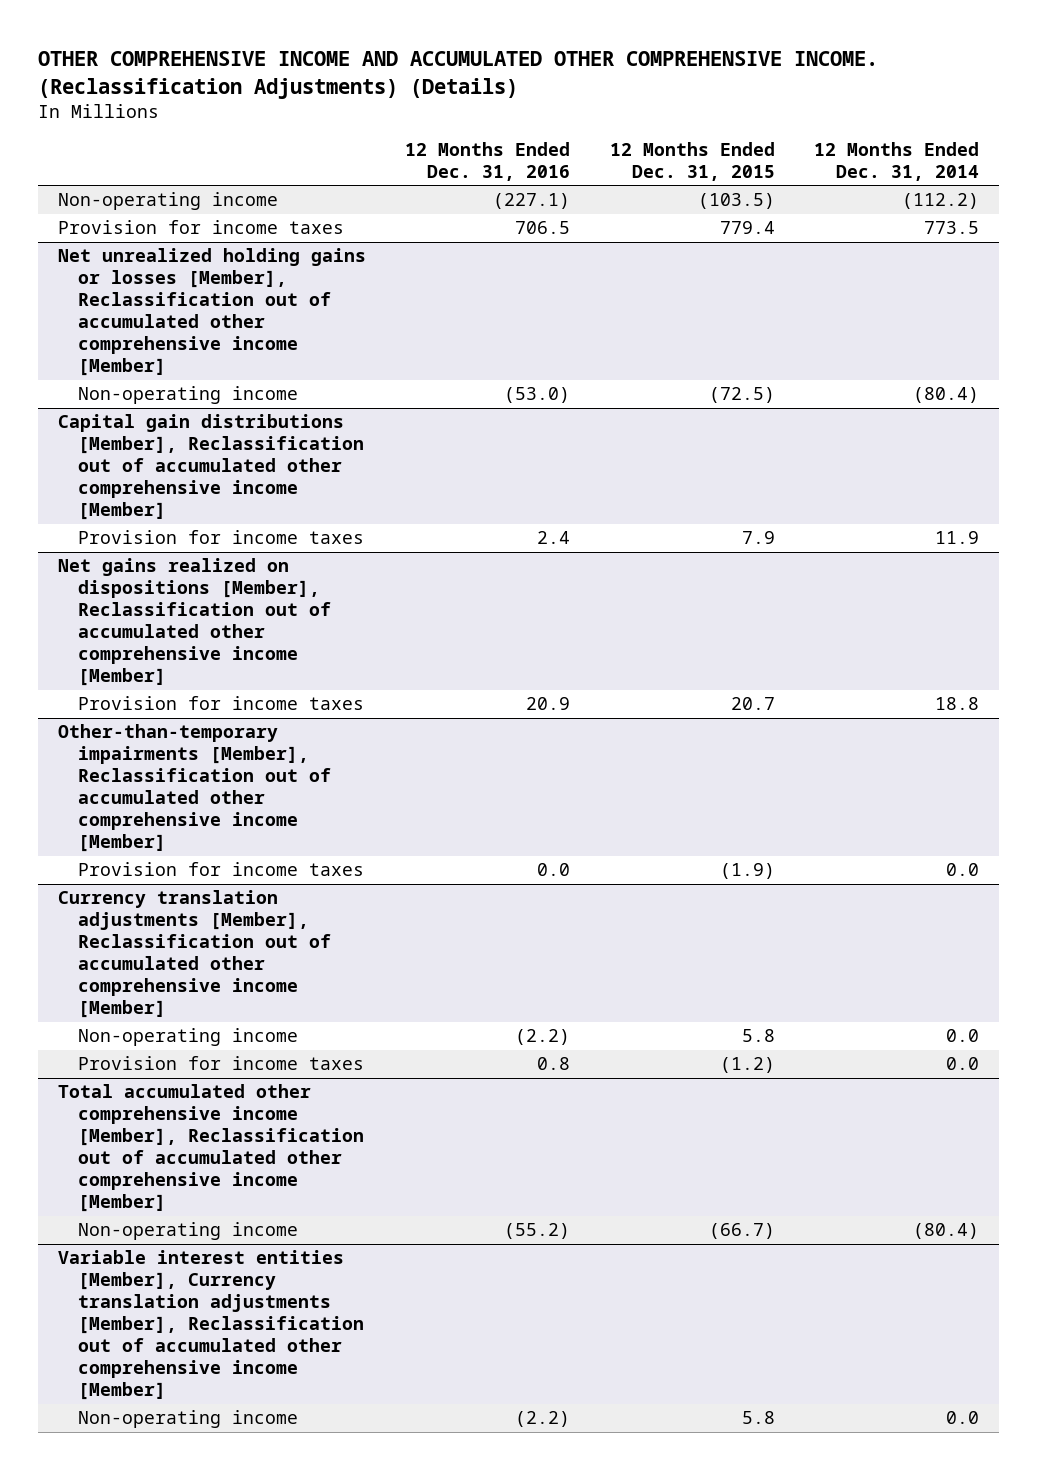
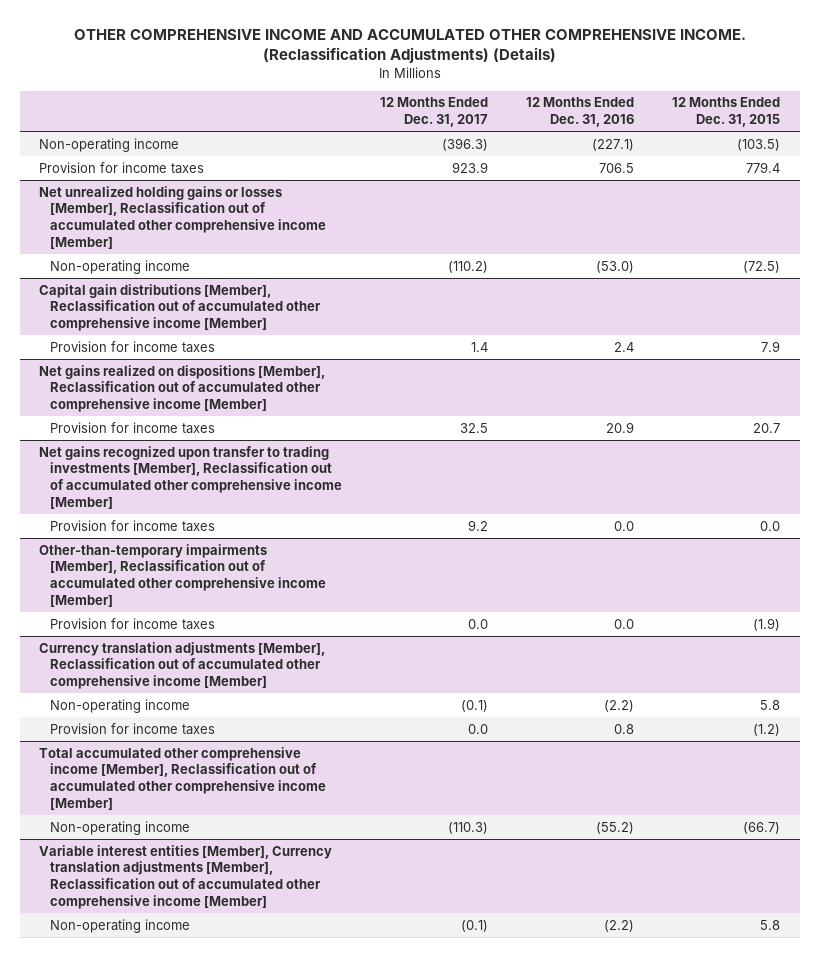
- | 12 Months Ended Dec. 31, 2016 | 12 Months Ended Dec. 31, 2015 | 12 Months Ended Dec. 31, 2014
+ | 12 Months Ended Dec. 31, 2017 | 12 Months Ended Dec. 31, 2016 | 12 Months Ended Dec. 31, 2015
+ Net gains recognized upon transfer to trading investments [Member], Reclassification out of accumulated other comprehensive income [Member]
+ Provision for income taxes | 9.2 | 0.0 | 0.0

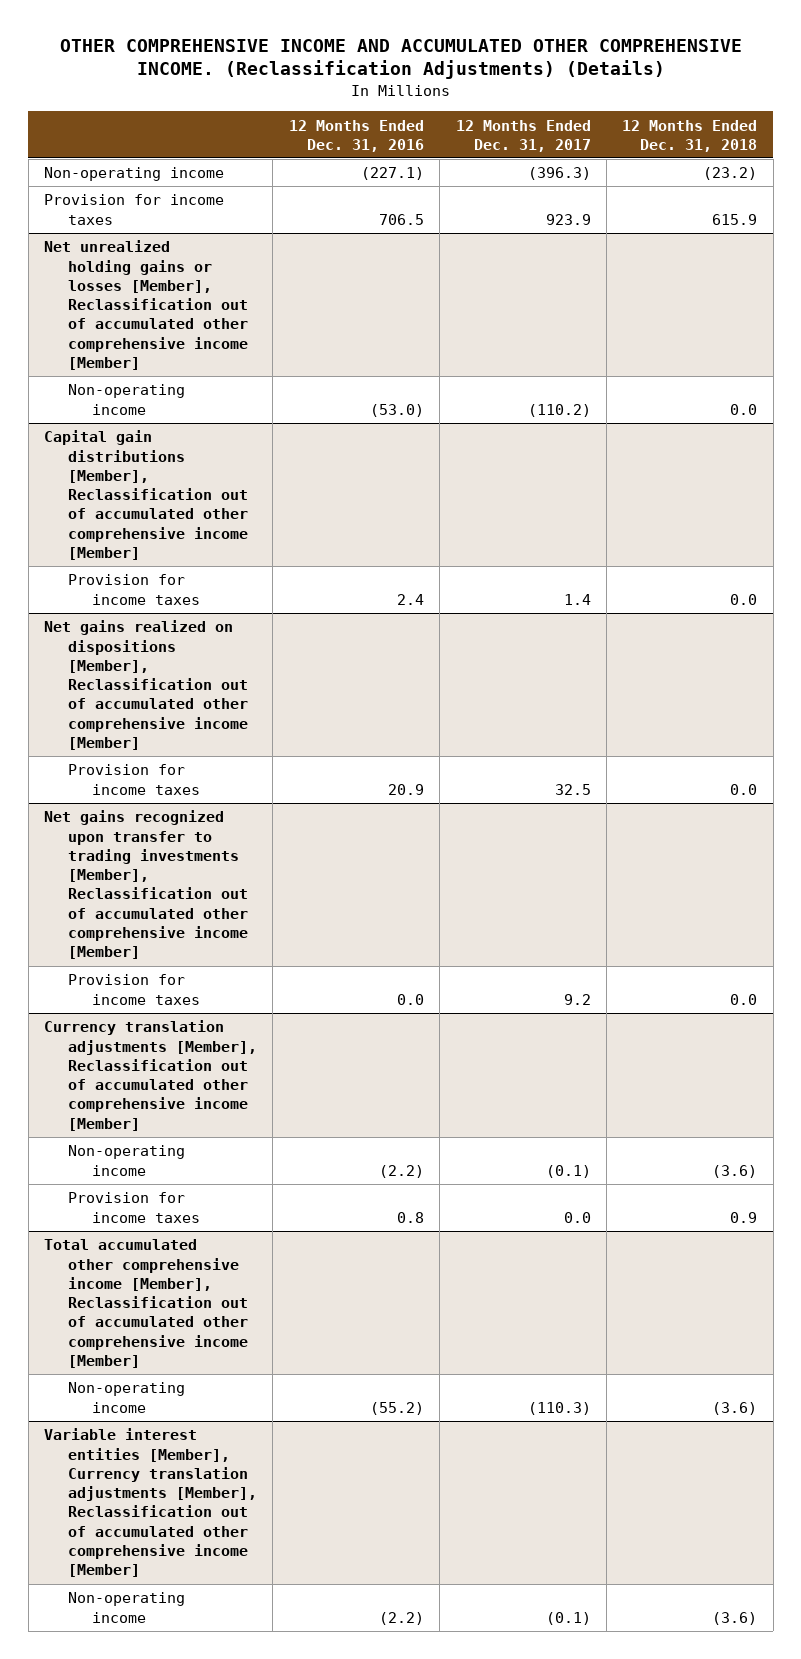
- | 12 Months Ended Dec. 31, 2017 | 12 Months Ended Dec. 31, 2016 | 12 Months Ended Dec. 31, 2015
+ | 12 Months Ended Dec. 31, 2016 | 12 Months Ended Dec. 31, 2017 | 12 Months Ended Dec. 31, 2018
- Other-than-temporary impairments [Member], Reclassification out of accumulated other comprehensive income [Member]
- Provision for income taxes | 0.0 | 0.0 | (1.9)

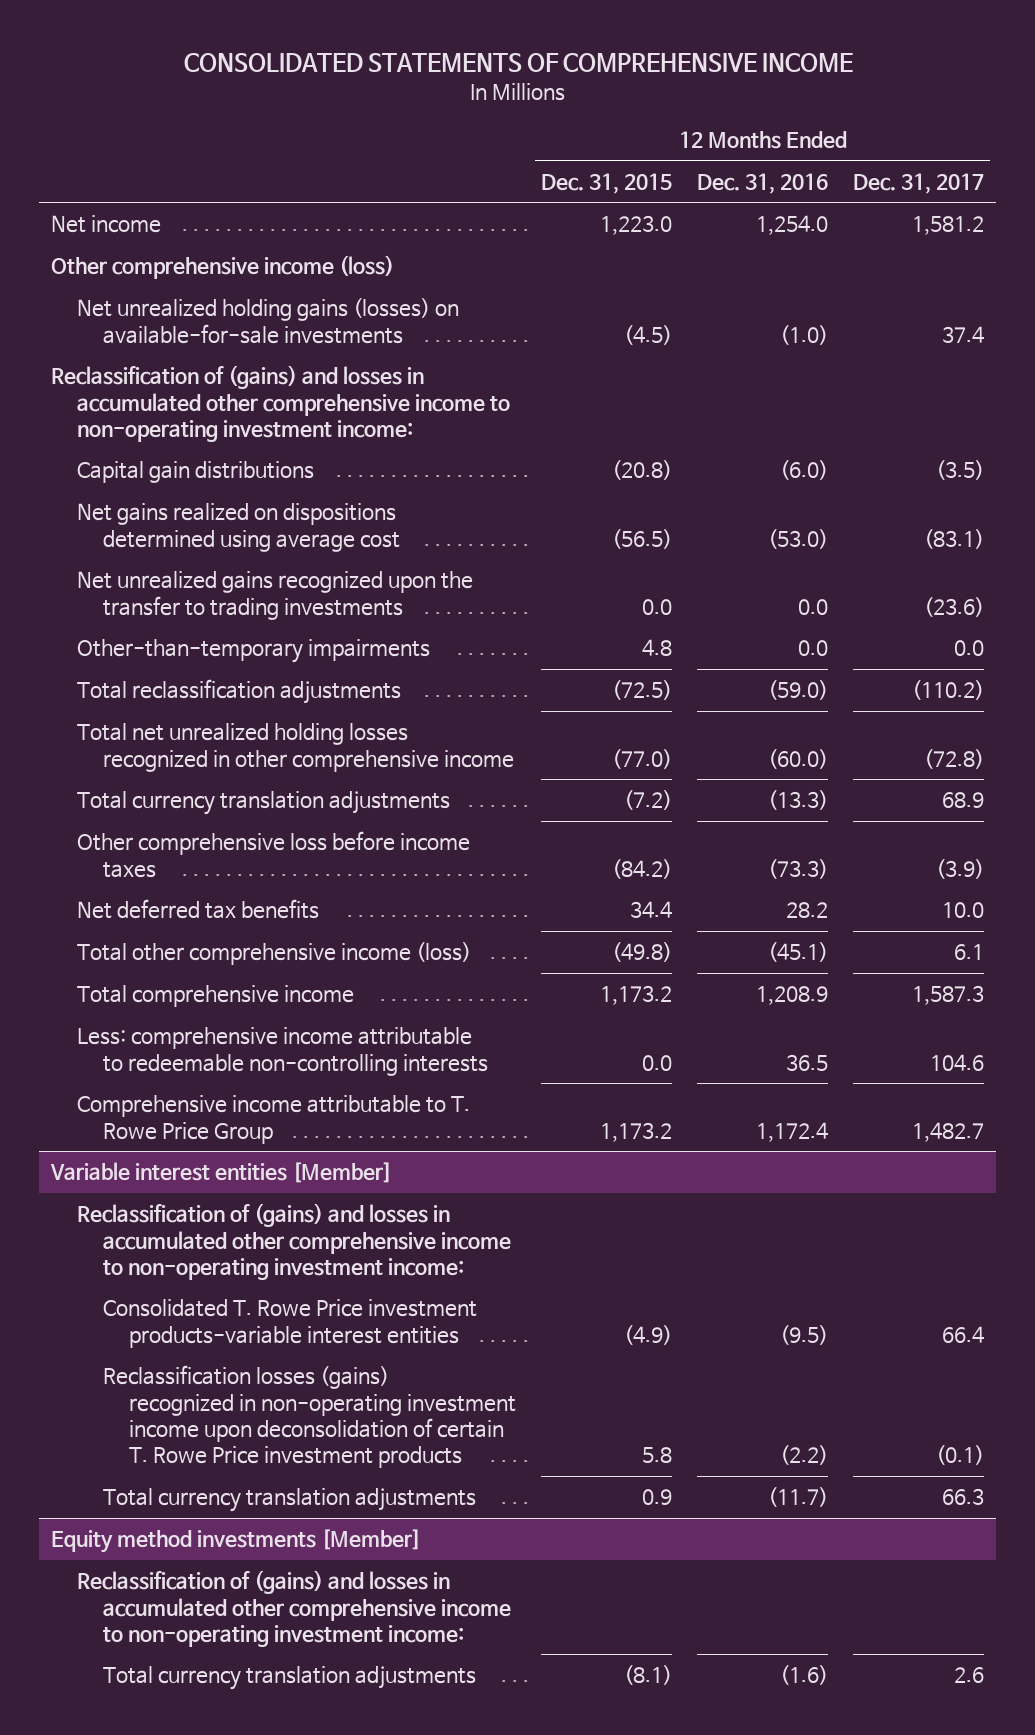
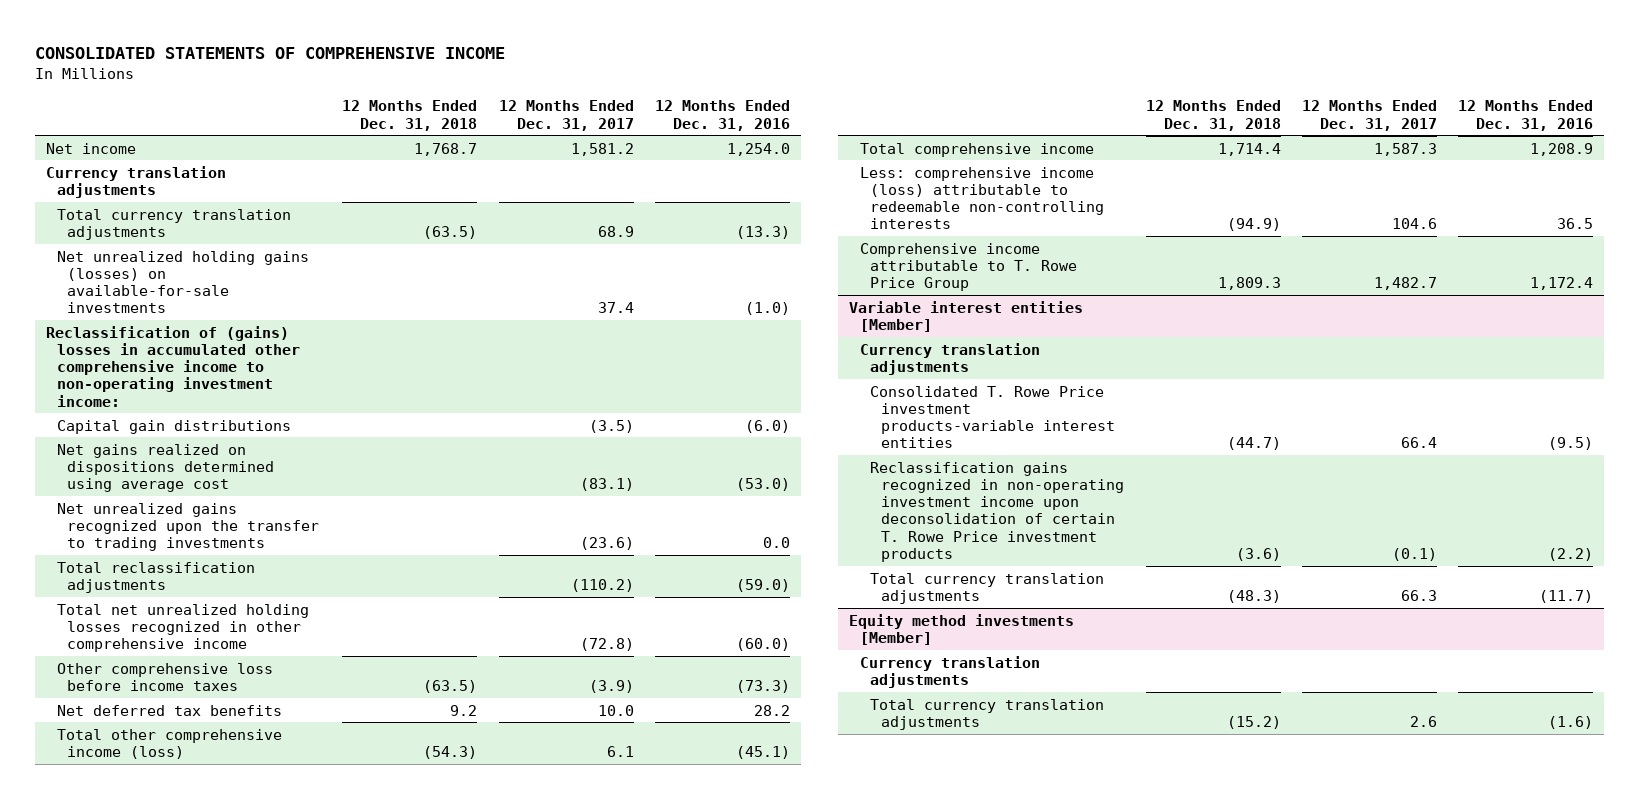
- | 12 Months Ended Dec. 31, 2015 | 12 Months Ended Dec. 31, 2016 | 12 Months Ended Dec. 31, 2017
+ | 12 Months Ended Dec. 31, 2018 | 12 Months Ended Dec. 31, 2017 | 12 Months Ended Dec. 31, 2016
- Other comprehensive income (loss)
+ Currency translation adjustments
moved up: Total currency translation adjustments | (63.5) | 68.9 | (13.3)
- Reclassification of (gains) and losses in accumulated other comprehensive income to non-operating investment income:
+ Reclassification of (gains) losses in accumulated other comprehensive income to non-operating investment income:
- Other-than-temporary impairments | 4.8 | 0.0 | 0.0
- Less: comprehensive income attributable to redeemable non-controlling interests | 0.0 | 36.5 | 104.6
+ Less: comprehensive income (loss) attributable to redeemable non-controlling interests | (94.9) | 104.6 | 36.5
@ Variable interest entities [Member]
- Reclassification of (gains) and losses in accumulated other comprehensive income to non-operating investment income:
+ Currency translation adjustments
- Reclassification losses (gains) recognized in non-operating investment income upon deconsolidation of certain T. Rowe Price investment products | 5.8 | (2.2) | (0.1)
+ Reclassification gains recognized in non-operating investment income upon deconsolidation of certain T. Rowe Price investment products | (3.6) | (0.1) | (2.2)
@ Equity method investments [Member]
- Reclassification of (gains) and losses in accumulated other comprehensive income to non-operating investment income:
+ Currency translation adjustments

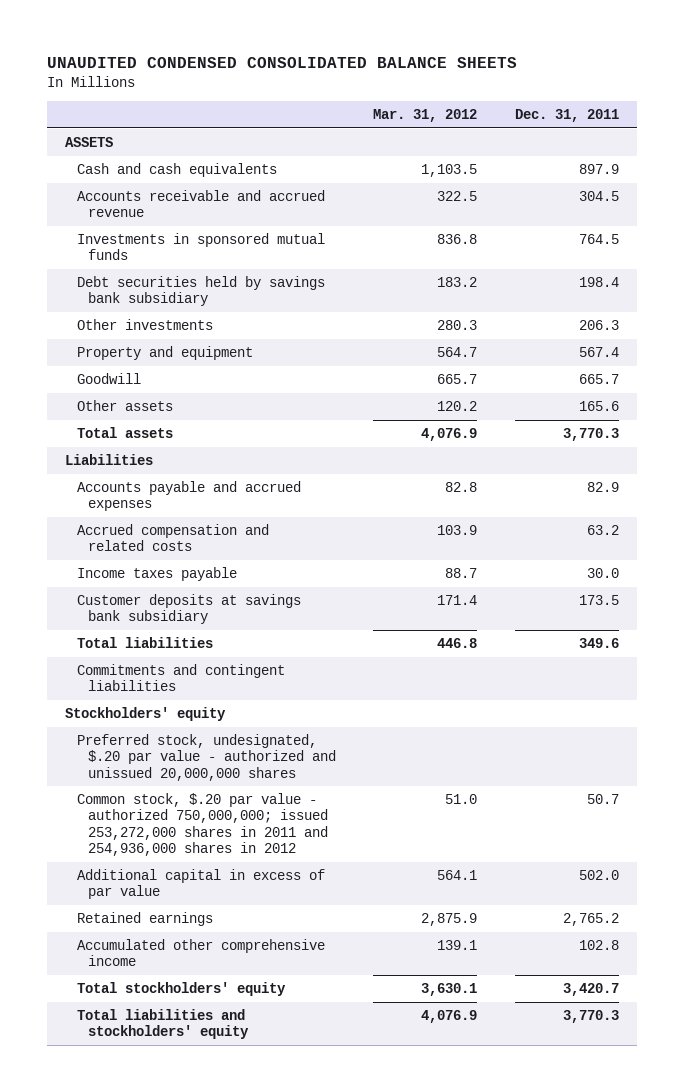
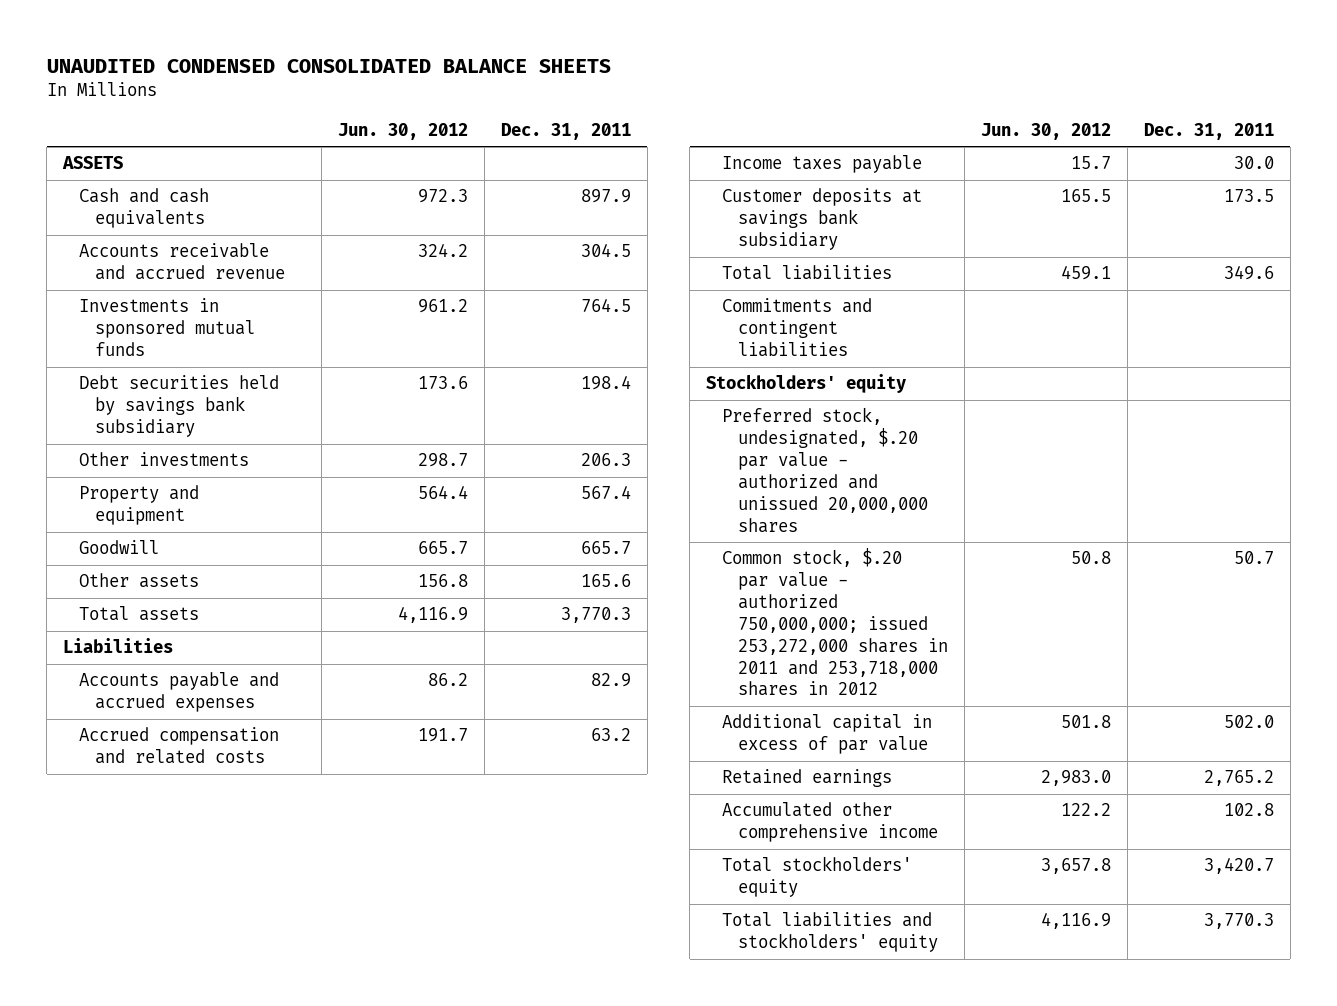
- | Mar. 31, 2012 | Dec. 31, 2011
+ | Jun. 30, 2012 | Dec. 31, 2011
- Common stock, $.20 par value - authorized 750,000,000; issued 253,272,000 shares in 2011 and 254,936,000 shares in 2012 | 51.0 | 50.7
+ Common stock, $.20 par value - authorized 750,000,000; issued 253,272,000 shares in 2011 and 253,718,000 shares in 2012 | 50.8 | 50.7

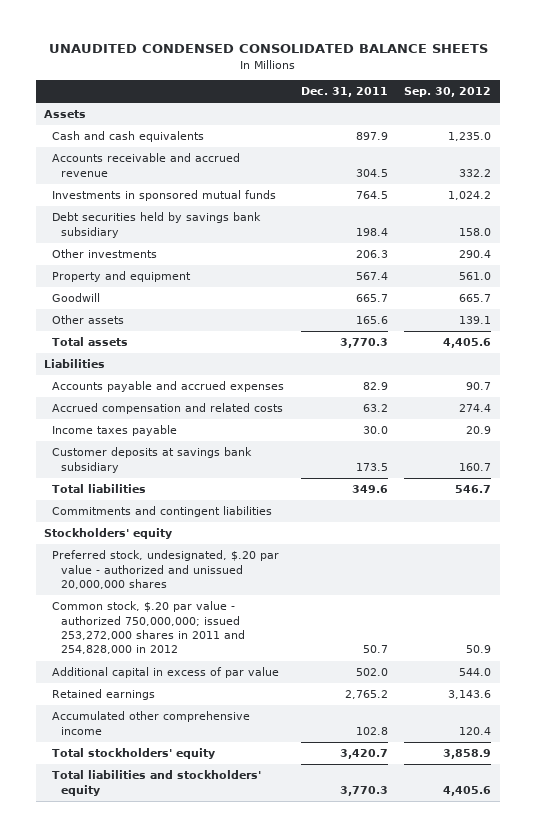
- | Jun. 30, 2012 | Dec. 31, 2011
+ | Dec. 31, 2011 | Sep. 30, 2012
- ASSETS
+ Assets
- Common stock, $.20 par value - authorized 750,000,000; issued 253,272,000 shares in 2011 and 253,718,000 shares in 2012 | 50.8 | 50.7
+ Common stock, $.20 par value - authorized 750,000,000; issued 253,272,000 shares in 2011 and 254,828,000 in 2012 | 50.7 | 50.9

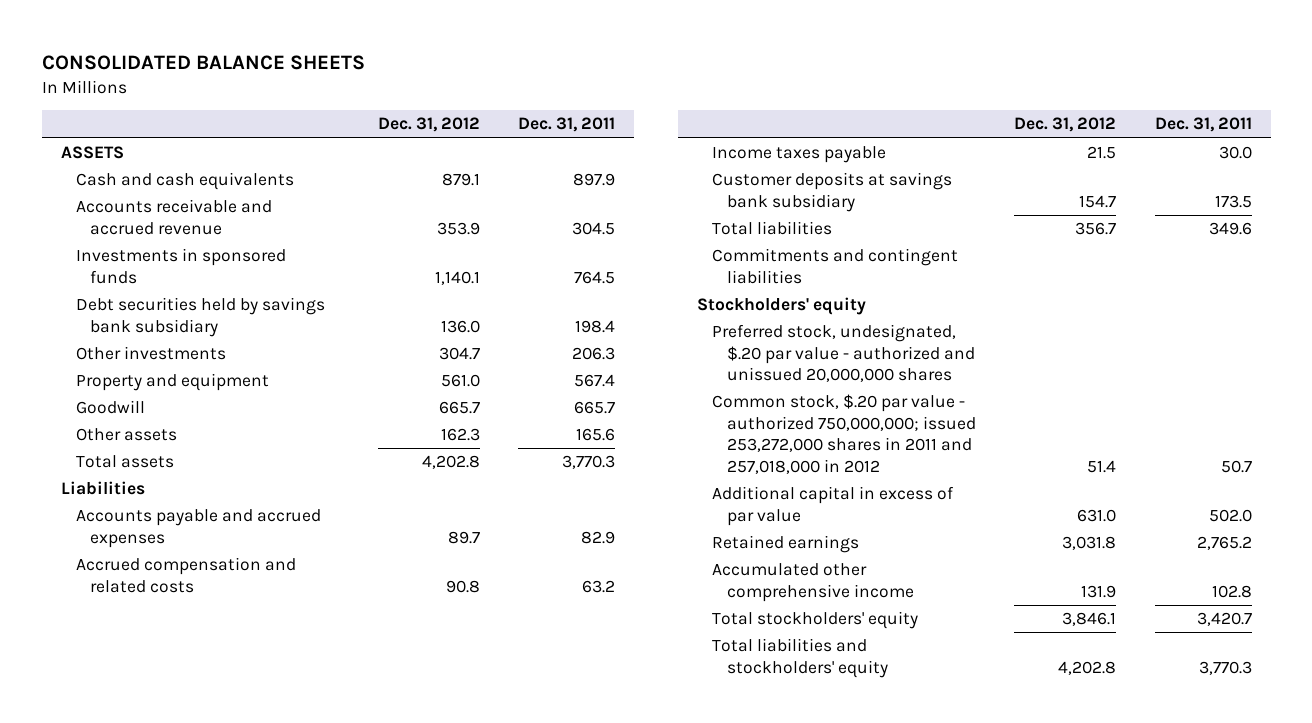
- UNAUDITED CONDENSED CONSOLIDATED BALANCE SHEETS
+ CONSOLIDATED BALANCE SHEETS
- | Dec. 31, 2011 | Sep. 30, 2012
+ | Dec. 31, 2012 | Dec. 31, 2011
- Assets
+ ASSETS
- Investments in sponsored mutual funds | 764.5 | 1,024.2
+ Investments in sponsored funds | 1,140.1 | 764.5
- Common stock, $.20 par value - authorized 750,000,000; issued 253,272,000 shares in 2011 and 254,828,000 in 2012 | 50.7 | 50.9
+ Common stock, $.20 par value - authorized 750,000,000; issued 253,272,000 shares in 2011 and 257,018,000 in 2012 | 51.4 | 50.7

